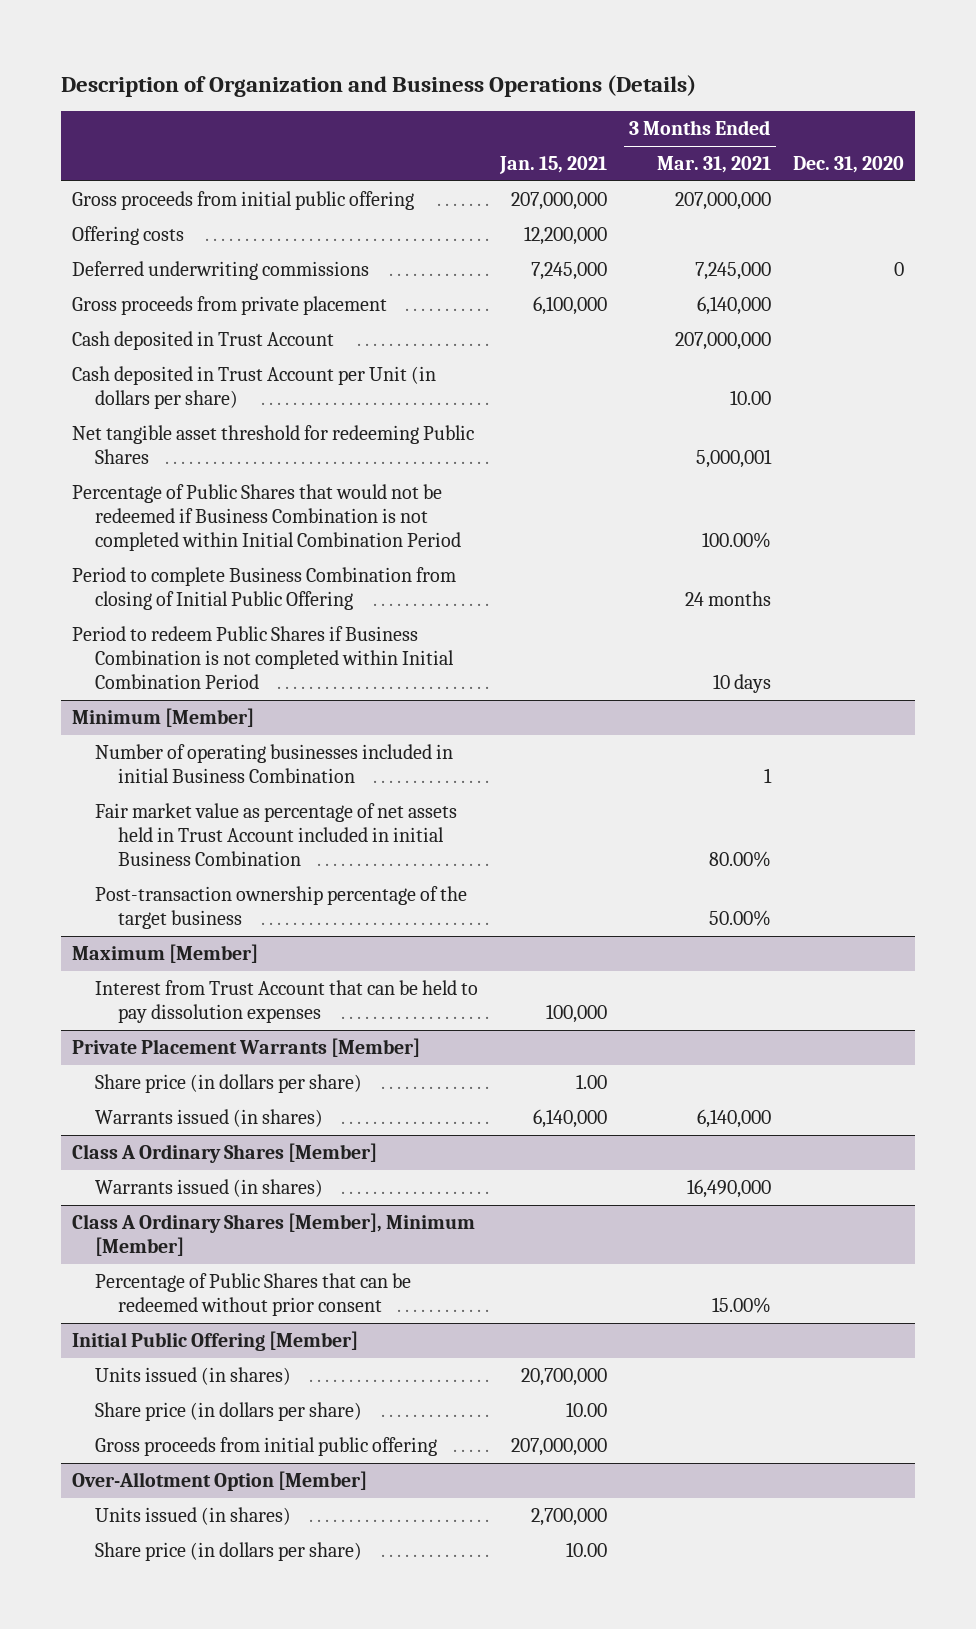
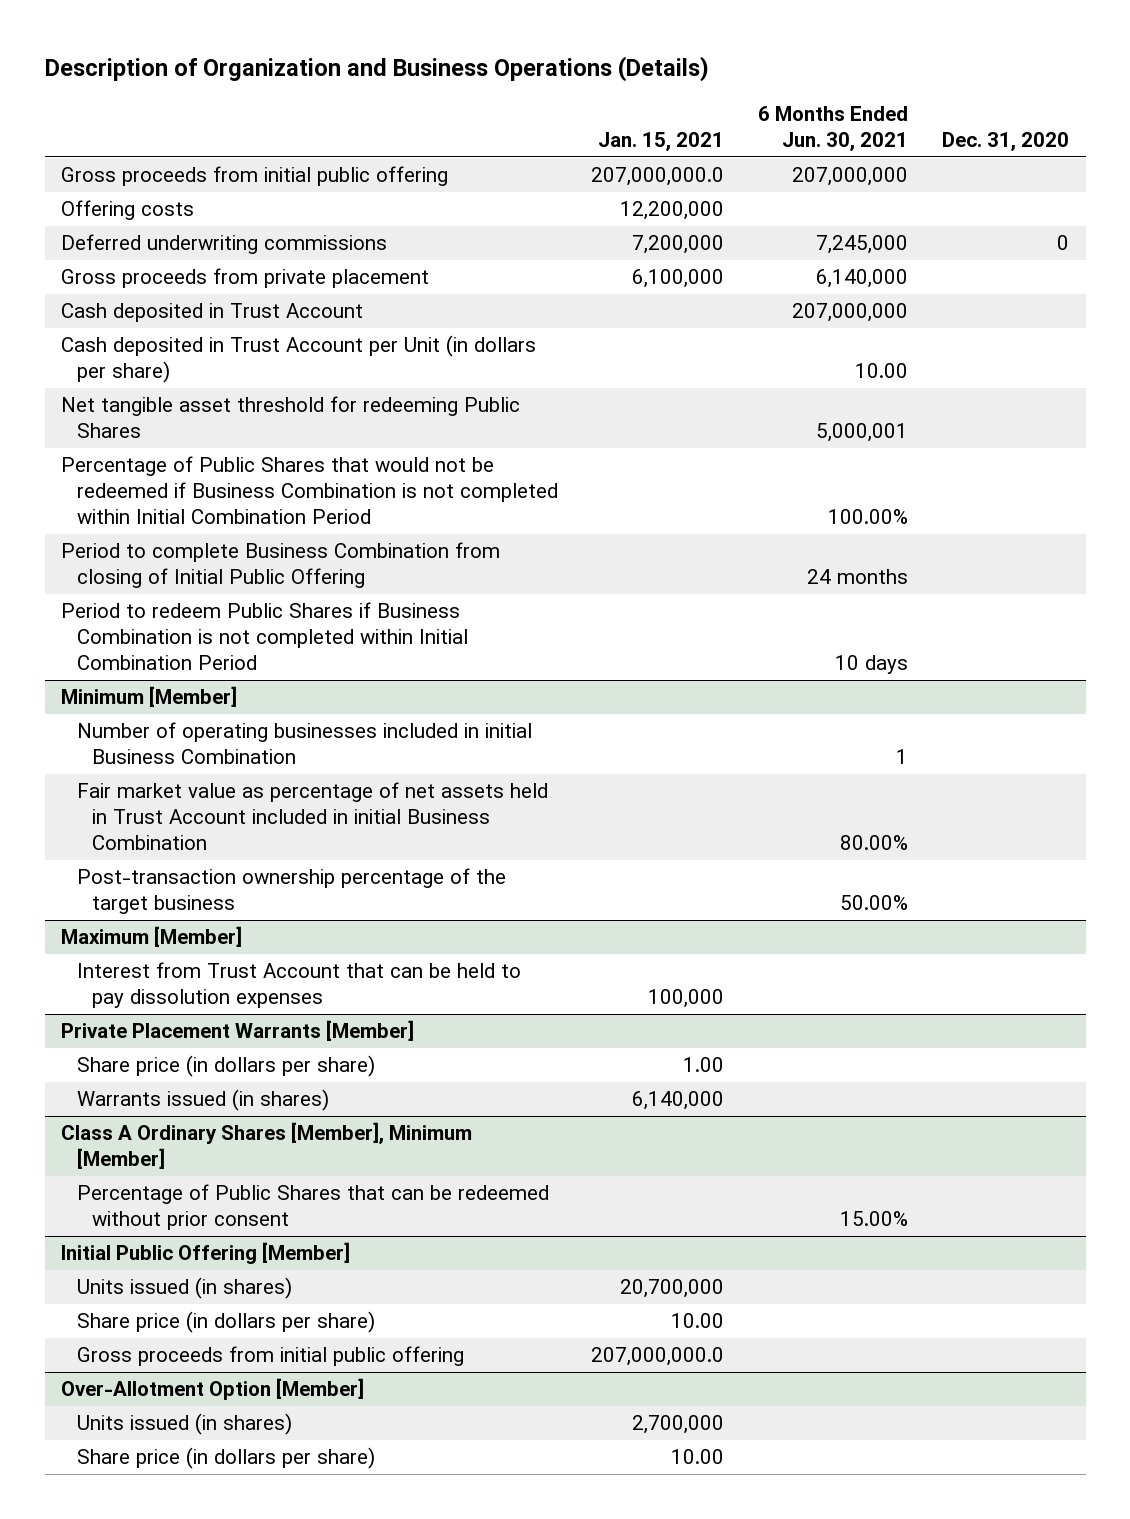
- | Jan. 15, 2021 | 3 Months Ended Mar. 31, 2021 | Dec. 31, 2020
+ | Jan. 15, 2021 | 6 Months Ended Jun. 30, 2021 | Dec. 31, 2020
- Gross proceeds from initial public offering | 207,000,000 | 207,000,000 |
+ Gross proceeds from initial public offering | 207,000,000.0 | 207,000,000 |
- Deferred underwriting commissions | 7,245,000 | 7,245,000 | 0
+ Deferred underwriting commissions | 7,200,000 | 7,245,000 | 0
- Class A Ordinary Shares [Member]
- Warrants issued (in shares) | | 16,490,000 |
@ Initial Public Offering [Member]
- Gross proceeds from initial public offering | 207,000,000 | |
+ Gross proceeds from initial public offering | 207,000,000.0 | |

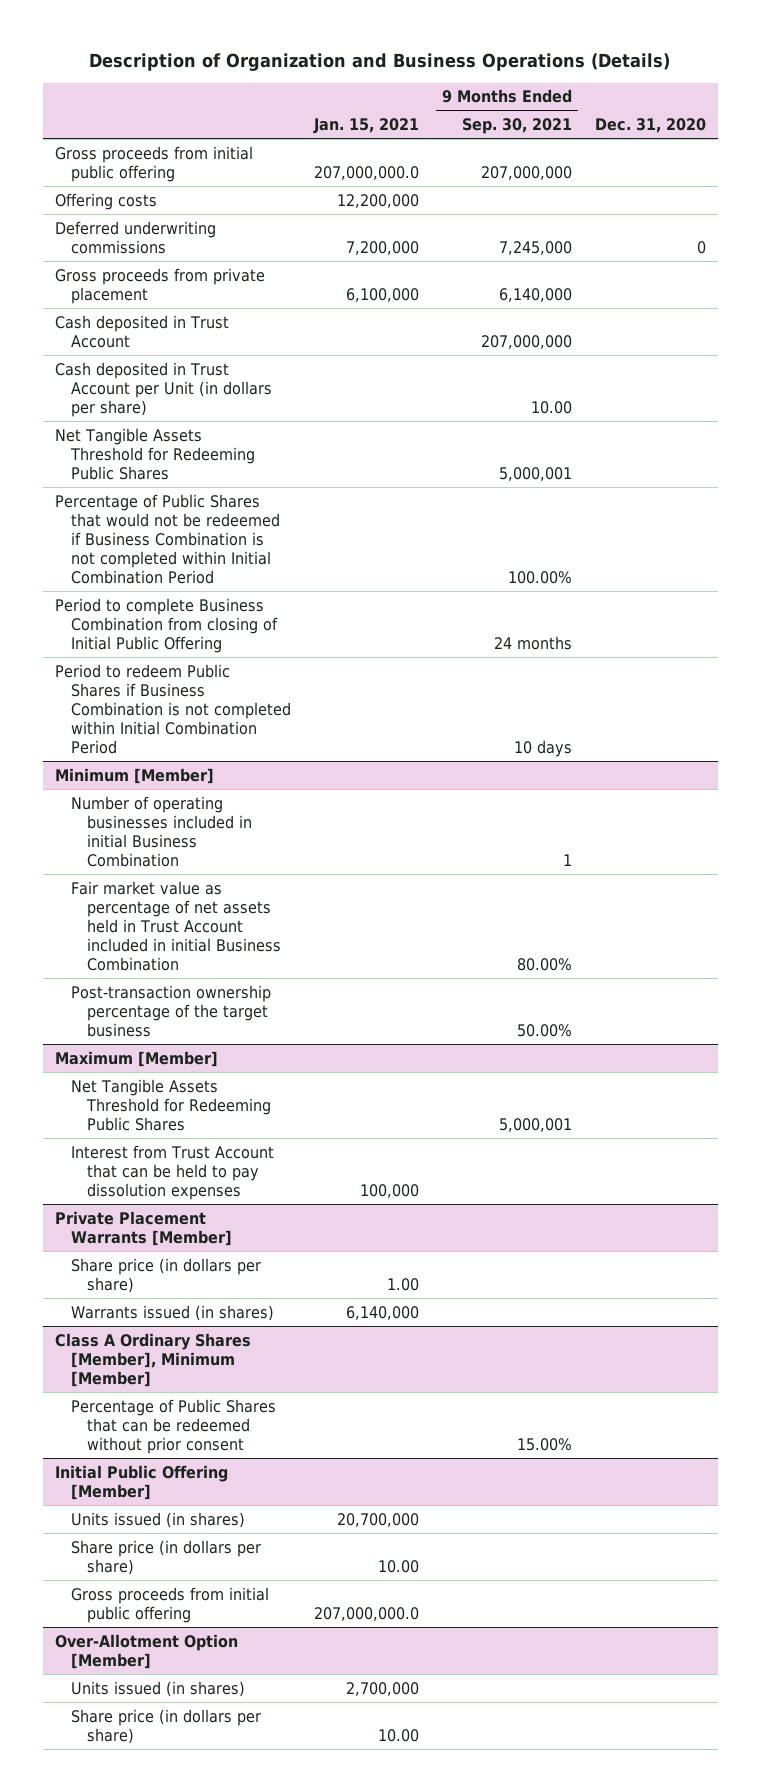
- | Jan. 15, 2021 | 6 Months Ended Jun. 30, 2021 | Dec. 31, 2020
+ | Jan. 15, 2021 | 9 Months Ended Sep. 30, 2021 | Dec. 31, 2020
- Net tangible asset threshold for redeeming Public Shares | | 5,000,001 |
+ Net Tangible Assets Threshold for Redeeming Public Shares | | 5,000,001 |
@ Maximum [Member]
+ Net Tangible Assets Threshold for Redeeming Public Shares | | 5,000,001 |

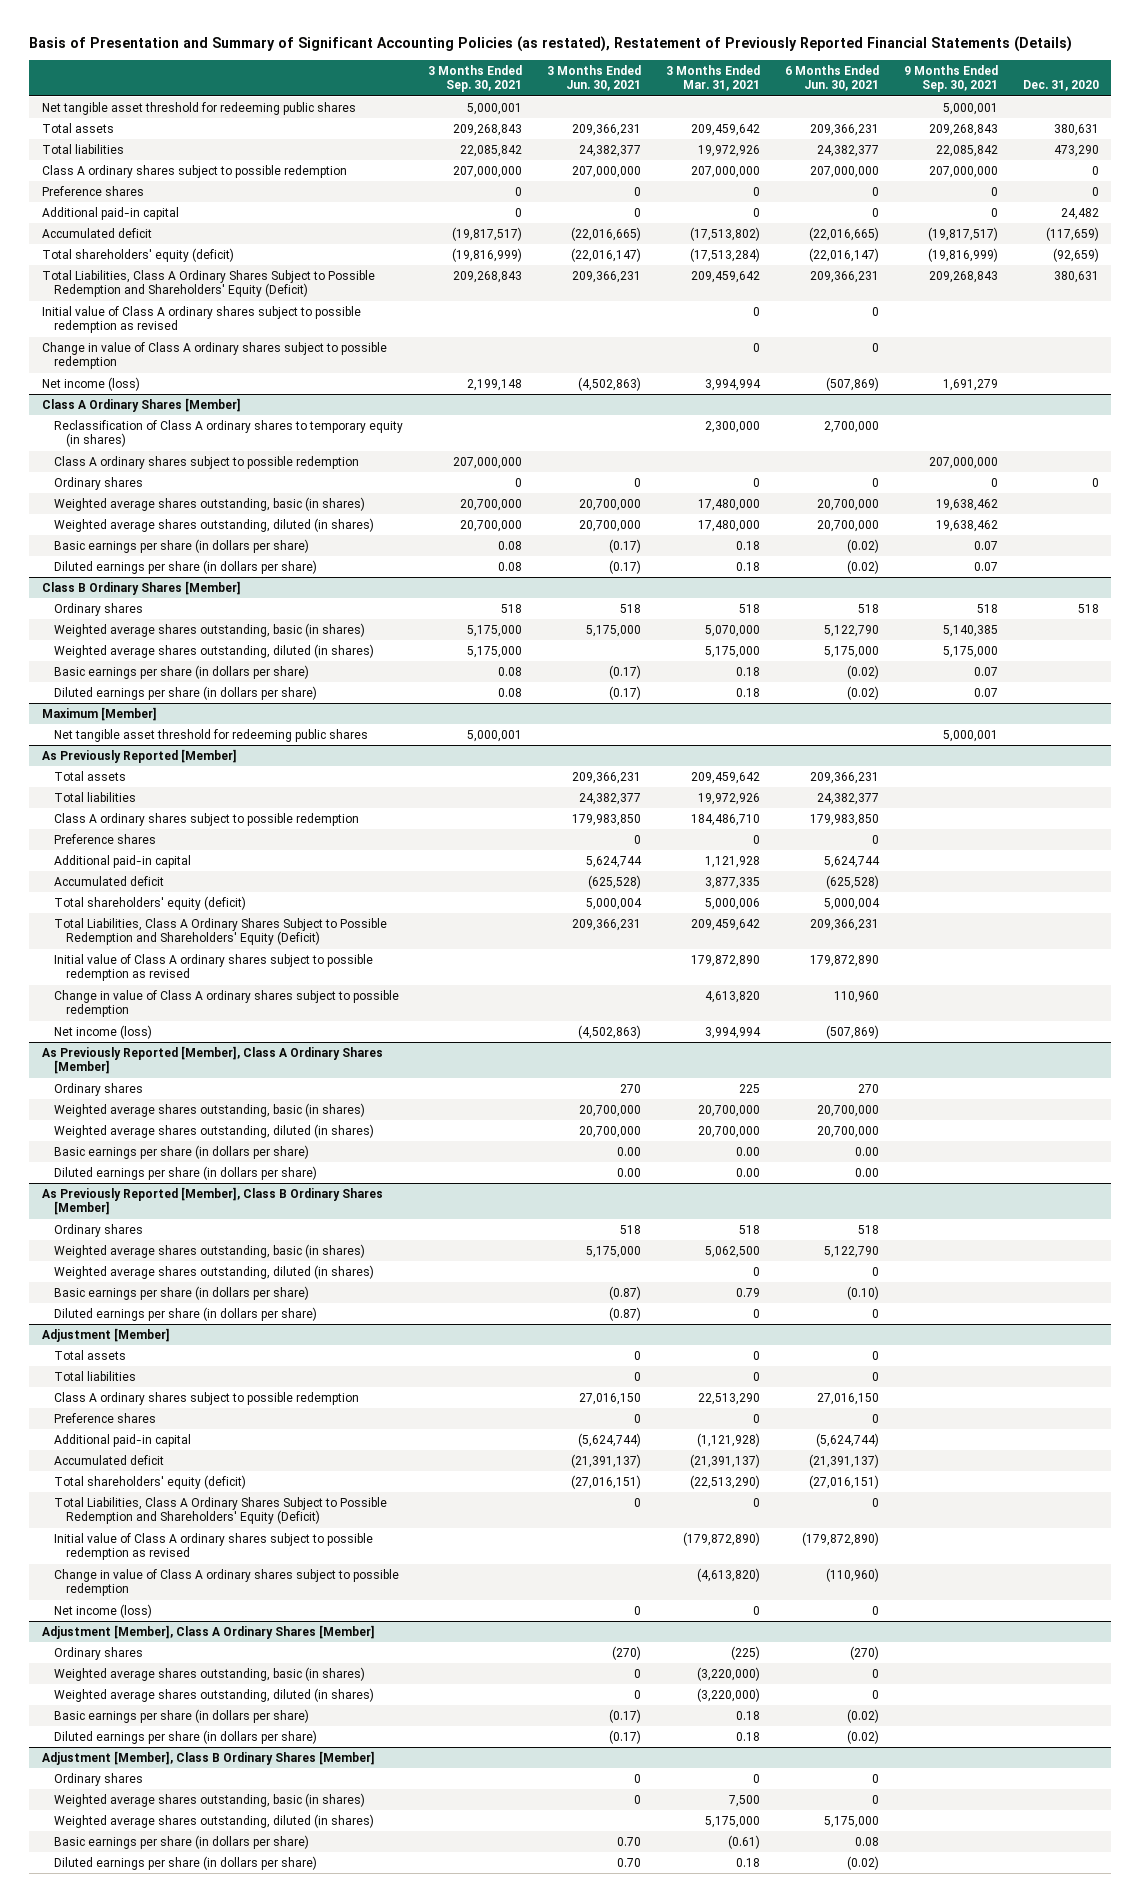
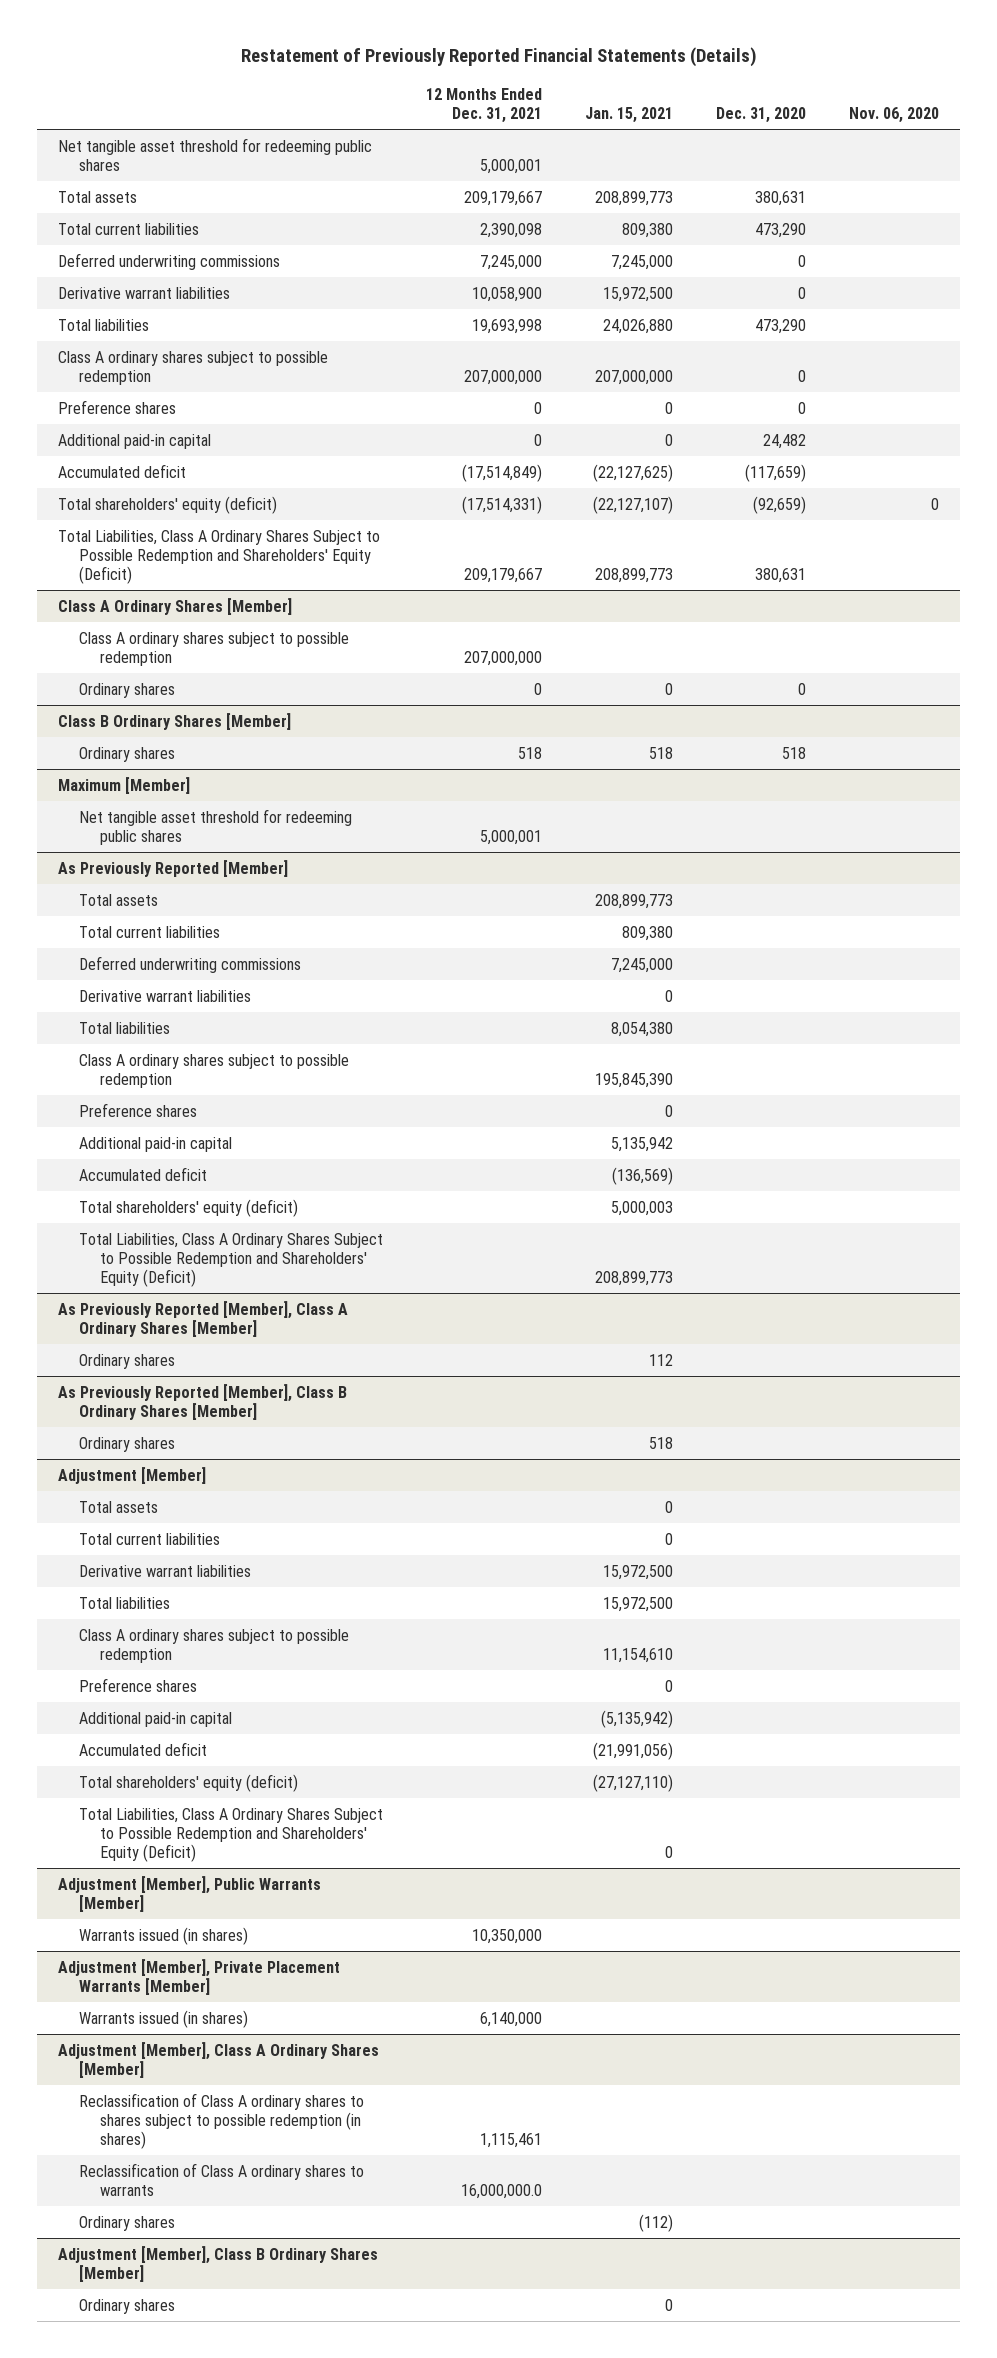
- Basis of Presentation and Summary of Significant Accounting Policies (as restated), Restatement of Previously Reported Financial Statements (Details)
+ Restatement of Previously Reported Financial Statements (Details)
- | 3 Months Ended Sep. 30, 2021 | 3 Months Ended Jun. 30, 2021 | 3 Months Ended Mar. 31, 2021 | 6 Months Ended Jun. 30, 2021 | 9 Months Ended Sep. 30, 2021 | Dec. 31, 2020
+ | 12 Months Ended Dec. 31, 2021 | Jan. 15, 2021 | Dec. 31, 2020 | Nov. 06, 2020
+ Total current liabilities | 2,390,098 | 809,380 | 473,290 |
+ Deferred underwriting commissions | 7,245,000 | 7,245,000 | 0 |
+ Derivative warrant liabilities | 10,058,900 | 15,972,500 | 0 |
- Initial value of Class A ordinary shares subject to possible redemption as revised | | | 0 | 0 | |
- Change in value of Class A ordinary shares subject to possible redemption | | | 0 | 0 | |
- Net income (loss) | 2,199,148 | (4,502,863) | 3,994,994 | (507,869) | 1,691,279 |
@ Class A Ordinary Shares [Member]
- Reclassification of Class A ordinary shares to temporary equity (in shares) | | | 2,300,000 | 2,700,000 | |
- Weighted average shares outstanding, basic (in shares) | 20,700,000 | 20,700,000 | 17,480,000 | 20,700,000 | 19,638,462 |
- Weighted average shares outstanding, diluted (in shares) | 20,700,000 | 20,700,000 | 17,480,000 | 20,700,000 | 19,638,462 |
- Basic earnings per share (in dollars per share) | 0.08 | (0.17) | 0.18 | (0.02) | 0.07 |
- Diluted earnings per share (in dollars per share) | 0.08 | (0.17) | 0.18 | (0.02) | 0.07 |
@ Class B Ordinary Shares [Member]
- Weighted average shares outstanding, basic (in shares) | 5,175,000 | 5,175,000 | 5,070,000 | 5,122,790 | 5,140,385 |
- Weighted average shares outstanding, diluted (in shares) | 5,175,000 | | 5,175,000 | 5,175,000 | 5,175,000 |
- Basic earnings per share (in dollars per share) | 0.08 | (0.17) | 0.18 | (0.02) | 0.07 |
- Diluted earnings per share (in dollars per share) | 0.08 | (0.17) | 0.18 | (0.02) | 0.07 |
@ As Previously Reported [Member]
+ Total current liabilities | | 809,380 | |
+ Deferred underwriting commissions | | 7,245,000 | |
+ Derivative warrant liabilities | | 0 | |
- Initial value of Class A ordinary shares subject to possible redemption as revised | | | 179,872,890 | 179,872,890 | |
- Change in value of Class A ordinary shares subject to possible redemption | | | 4,613,820 | 110,960 | |
- Net income (loss) | | (4,502,863) | 3,994,994 | (507,869) | |
@ As Previously Reported [Member], Class A Ordinary Shares [Member]
- Weighted average shares outstanding, basic (in shares) | | 20,700,000 | 20,700,000 | 20,700,000 | |
- Weighted average shares outstanding, diluted (in shares) | | 20,700,000 | 20,700,000 | 20,700,000 | |
- Basic earnings per share (in dollars per share) | | 0.00 | 0.00 | 0.00 | |
- Diluted earnings per share (in dollars per share) | | 0.00 | 0.00 | 0.00 | |
@ As Previously Reported [Member], Class B Ordinary Shares [Member]
- Weighted average shares outstanding, basic (in shares) | | 5,175,000 | 5,062,500 | 5,122,790 | |
- Weighted average shares outstanding, diluted (in shares) | | | 0 | 0 | |
- Basic earnings per share (in dollars per share) | | (0.87) | 0.79 | (0.10) | |
- Diluted earnings per share (in dollars per share) | | (0.87) | 0 | 0 | |
@ Adjustment [Member]
+ Total current liabilities | | 0 | |
+ Derivative warrant liabilities | | 15,972,500 | |
- Initial value of Class A ordinary shares subject to possible redemption as revised | | | (179,872,890) | (179,872,890) | |
- Change in value of Class A ordinary shares subject to possible redemption | | | (4,613,820) | (110,960) | |
- Net income (loss) | | 0 | 0 | 0 | |
+ Adjustment [Member], Public Warrants [Member]
+ Warrants issued (in shares) | 10,350,000 | | |
+ Adjustment [Member], Private Placement Warrants [Member]
+ Warrants issued (in shares) | 6,140,000 | | |
@ Adjustment [Member], Class A Ordinary Shares [Member]
+ Reclassification of Class A ordinary shares to shares subject to possible redemption (in shares) | 1,115,461 | | |
+ Reclassification of Class A ordinary shares to warrants | 16,000,000.0 | | |
- Weighted average shares outstanding, basic (in shares) | | 0 | (3,220,000) | 0 | |
- Weighted average shares outstanding, diluted (in shares) | | 0 | (3,220,000) | 0 | |
- Basic earnings per share (in dollars per share) | | (0.17) | 0.18 | (0.02) | |
- Diluted earnings per share (in dollars per share) | | (0.17) | 0.18 | (0.02) | |
@ Adjustment [Member], Class B Ordinary Shares [Member]
- Weighted average shares outstanding, basic (in shares) | | 0 | 7,500 | 0 | |
- Weighted average shares outstanding, diluted (in shares) | | | 5,175,000 | 5,175,000 | |
- Basic earnings per share (in dollars per share) | | 0.70 | (0.61) | 0.08 | |
- Diluted earnings per share (in dollars per share) | | 0.70 | 0.18 | (0.02) | |

